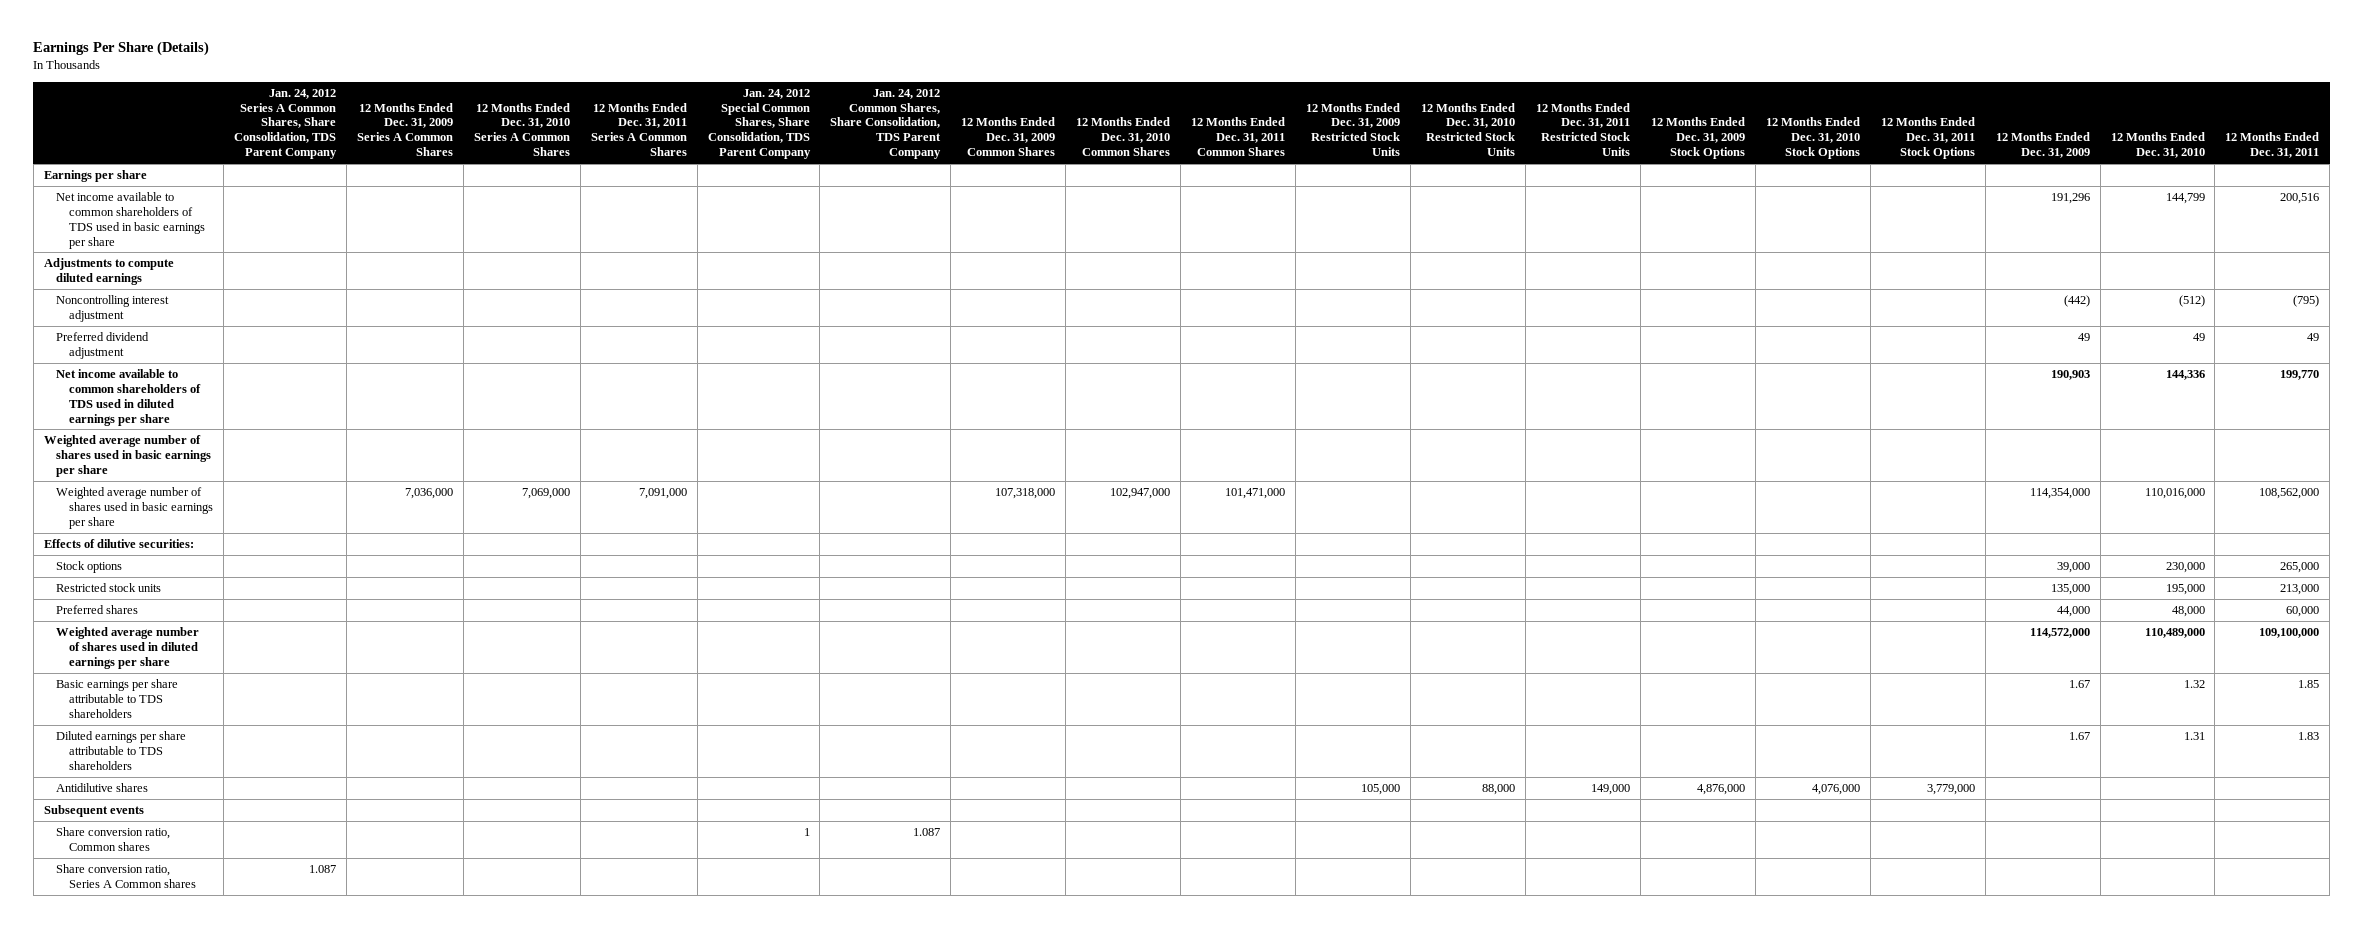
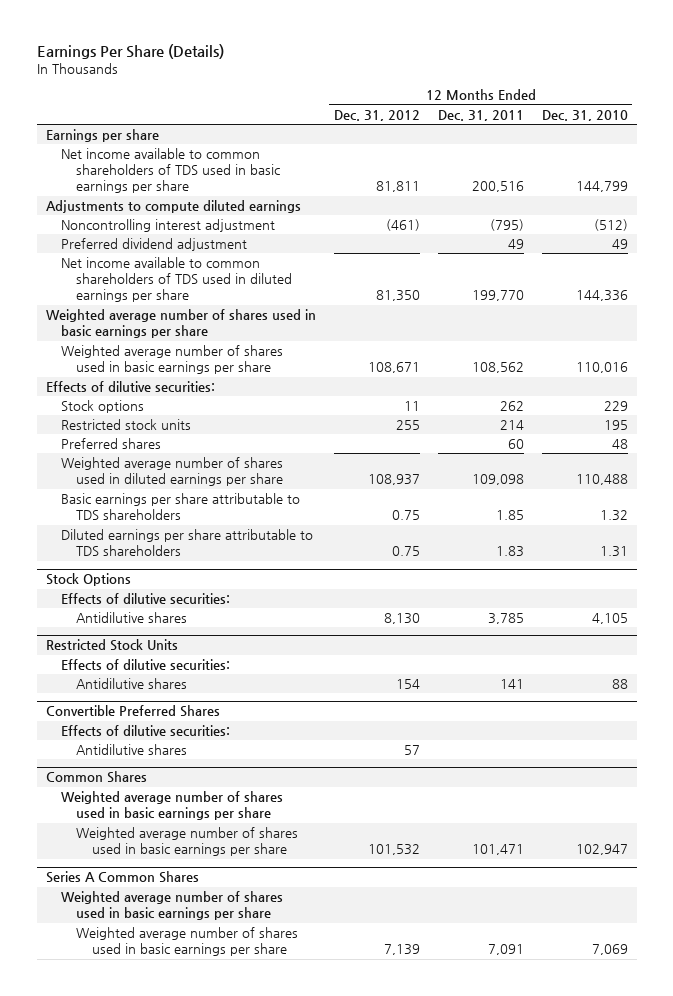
- | Jan. 24, 2012 Series A Common Shares, Share Consolidation, TDS Parent Company | 12 Months Ended Dec. 31, 2009 Series A Common Shares | 12 Months Ended Dec. 31, 2010 Series A Common Shares | 12 Months Ended Dec. 31, 2011 Series A Common Shares | Jan. 24, 2012 Special Common Shares, Share Consolidation, TDS Parent Company | Jan. 24, 2012 Common Shares, Share Consolidation, TDS Parent Company | 12 Months Ended Dec. 31, 2009 Common Shares | 12 Months Ended Dec. 31, 2010 Common Shares | 12 Months Ended Dec. 31, 2011 Common Shares | 12 Months Ended Dec. 31, 2009 Restricted Stock Units | 12 Months Ended Dec. 31, 2010 Restricted Stock Units | 12 Months Ended Dec. 31, 2011 Restricted Stock Units | 12 Months Ended Dec. 31, 2009 Stock Options | 12 Months Ended Dec. 31, 2010 Stock Options | 12 Months Ended Dec. 31, 2011 Stock Options | 12 Months Ended Dec. 31, 2009 | 12 Months Ended Dec. 31, 2010 | 12 Months Ended Dec. 31, 2011
+ | 12 Months Ended Dec. 31, 2012 | 12 Months Ended Dec. 31, 2011 | 12 Months Ended Dec. 31, 2010
- Weighted average number of shares used in basic earnings per share | | 7,036,000 | 7,069,000 | 7,091,000 | | | 107,318,000 | 102,947,000 | 101,471,000 | | | | | | | 114,354,000 | 110,016,000 | 108,562,000
+ Weighted average number of shares used in basic earnings per share | 108,671 | 108,562 | 110,016
- Stock options | | | | | | | | | | | | | | | | 39,000 | 230,000 | 265,000
- Restricted stock units | | | | | | | | | | | | | | | | 135,000 | 195,000 | 213,000
- Preferred shares | | | | | | | | | | | | | | | | 44,000 | 48,000 | 60,000
- Weighted average number of shares used in diluted earnings per share | | | | | | | | | | | | | | | | 114,572,000 | 110,489,000 | 109,100,000
+ Stock options | 11 | 262 | 229
+ Restricted stock units | 255 | 214 | 195
+ Preferred shares | | 60 | 48
+ Weighted average number of shares used in diluted earnings per share | 108,937 | 109,098 | 110,488
+ Stock Options
+ Effects of dilutive securities:
+ Antidilutive shares | 8,130 | 3,785 | 4,105
+ Restricted Stock Units
+ Effects of dilutive securities:
+ Antidilutive shares | 154 | 141 | 88
+ Convertible Preferred Shares
+ Effects of dilutive securities:
- Subsequent events
- Share conversion ratio, Common shares | | | | | 1 | 1.087 | | | | | | | | | | | |
- Share conversion ratio, Series A Common shares | 1.087 | | | | | | | | | | | | | | | | |
+ Common Shares
+ Weighted average number of shares used in basic earnings per share
+ Weighted average number of shares used in basic earnings per share | 101,532 | 101,471 | 102,947
+ Series A Common Shares
+ Weighted average number of shares used in basic earnings per share
+ Weighted average number of shares used in basic earnings per share | 7,139 | 7,091 | 7,069

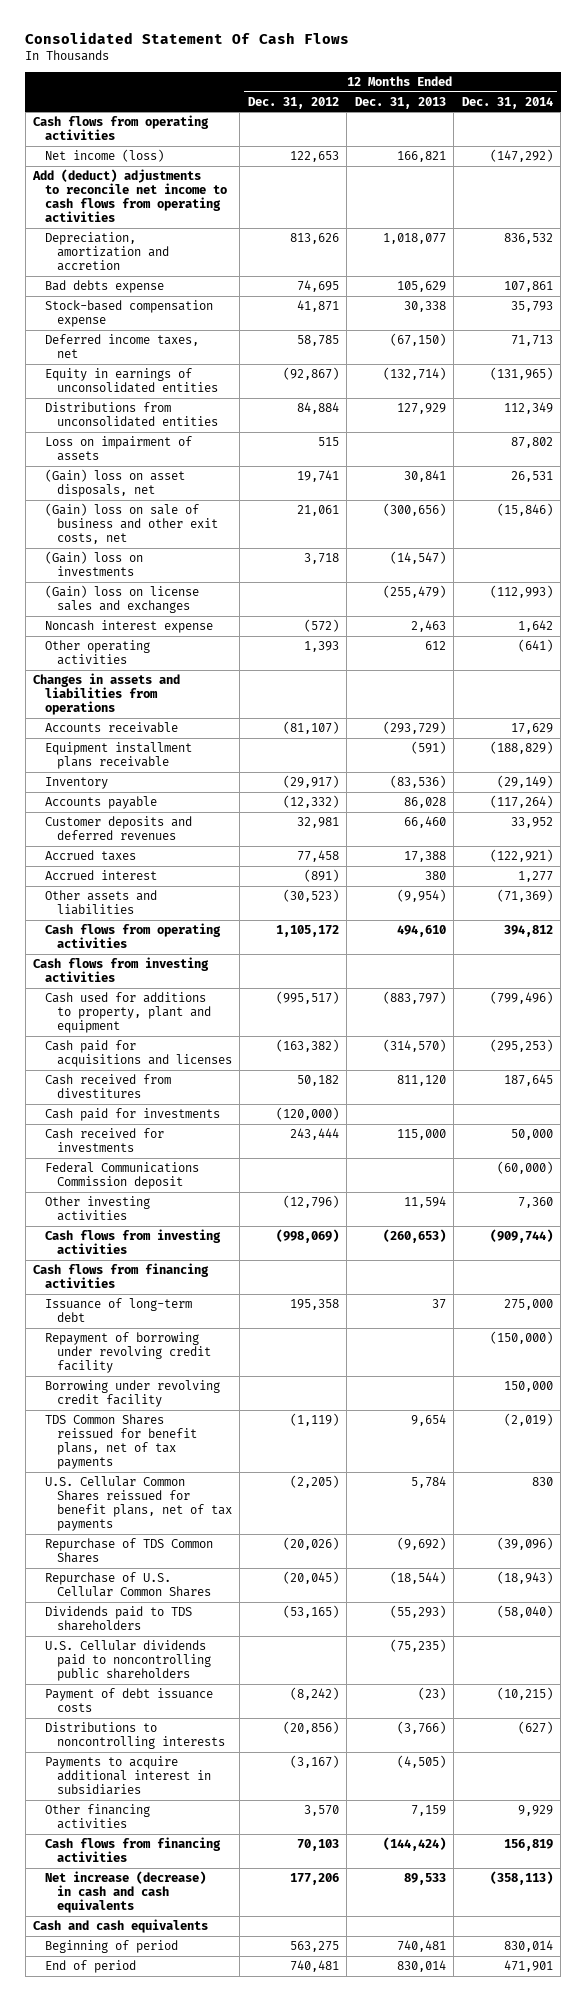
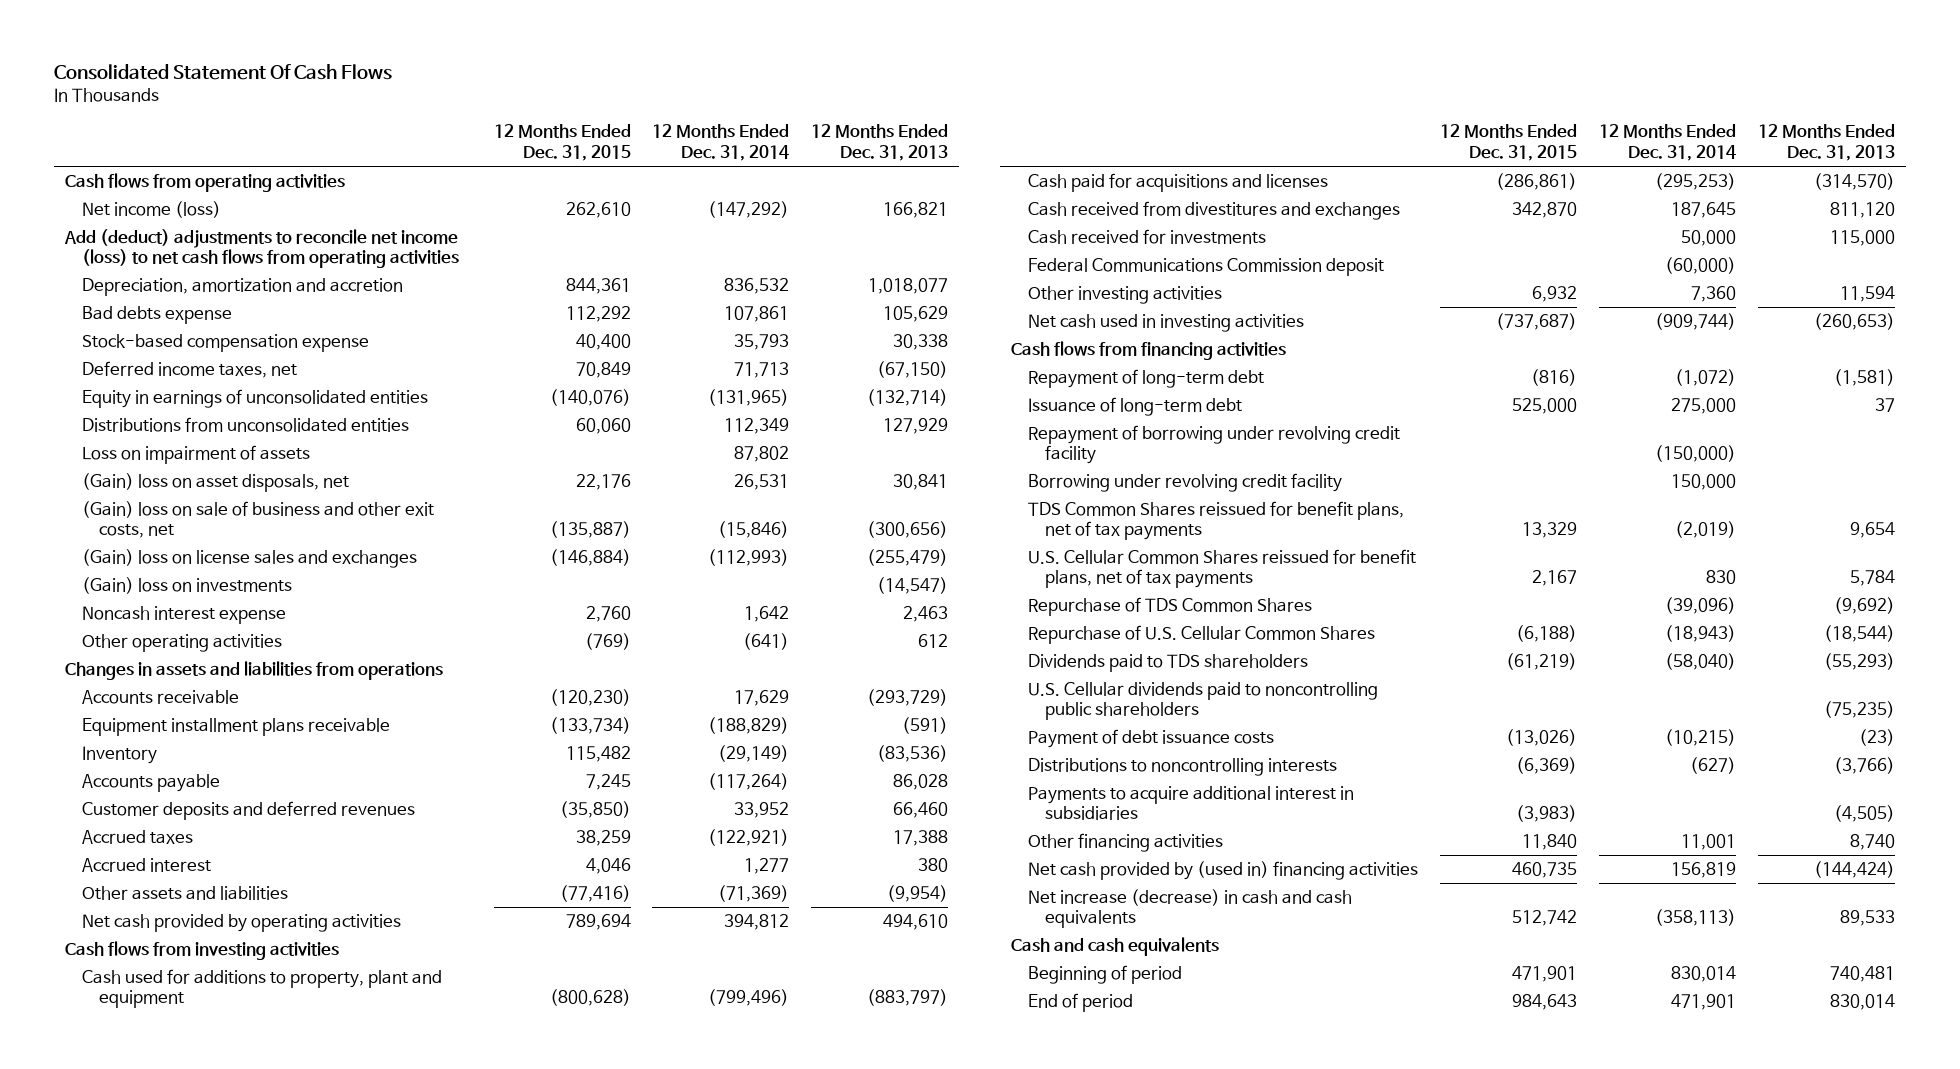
- | 12 Months Ended Dec. 31, 2012 | 12 Months Ended Dec. 31, 2013 | 12 Months Ended Dec. 31, 2014
+ | 12 Months Ended Dec. 31, 2015 | 12 Months Ended Dec. 31, 2014 | 12 Months Ended Dec. 31, 2013
- Add (deduct) adjustments to reconcile net income to cash flows from operating activities
+ Add (deduct) adjustments to reconcile net income (loss) to net cash flows from operating activities
moved down: (Gain) loss on investments | | | (14,547)
- Cash flows from operating activities | 1,105,172 | 494,610 | 394,812
+ Net cash provided by operating activities | 789,694 | 394,812 | 494,610
- Cash received from divestitures | 50,182 | 811,120 | 187,645
- Cash paid for investments | (120,000) | |
+ Cash received from divestitures and exchanges | 342,870 | 187,645 | 811,120
- Cash flows from investing activities | (998,069) | (260,653) | (909,744)
+ Net cash used in investing activities | (737,687) | (909,744) | (260,653)
+ Repayment of long-term debt | (816) | (1,072) | (1,581)
- Other financing activities | 3,570 | 7,159 | 9,929
- Cash flows from financing activities | 70,103 | (144,424) | 156,819
+ Other financing activities | 11,840 | 11,001 | 8,740
+ Net cash provided by (used in) financing activities | 460,735 | 156,819 | (144,424)

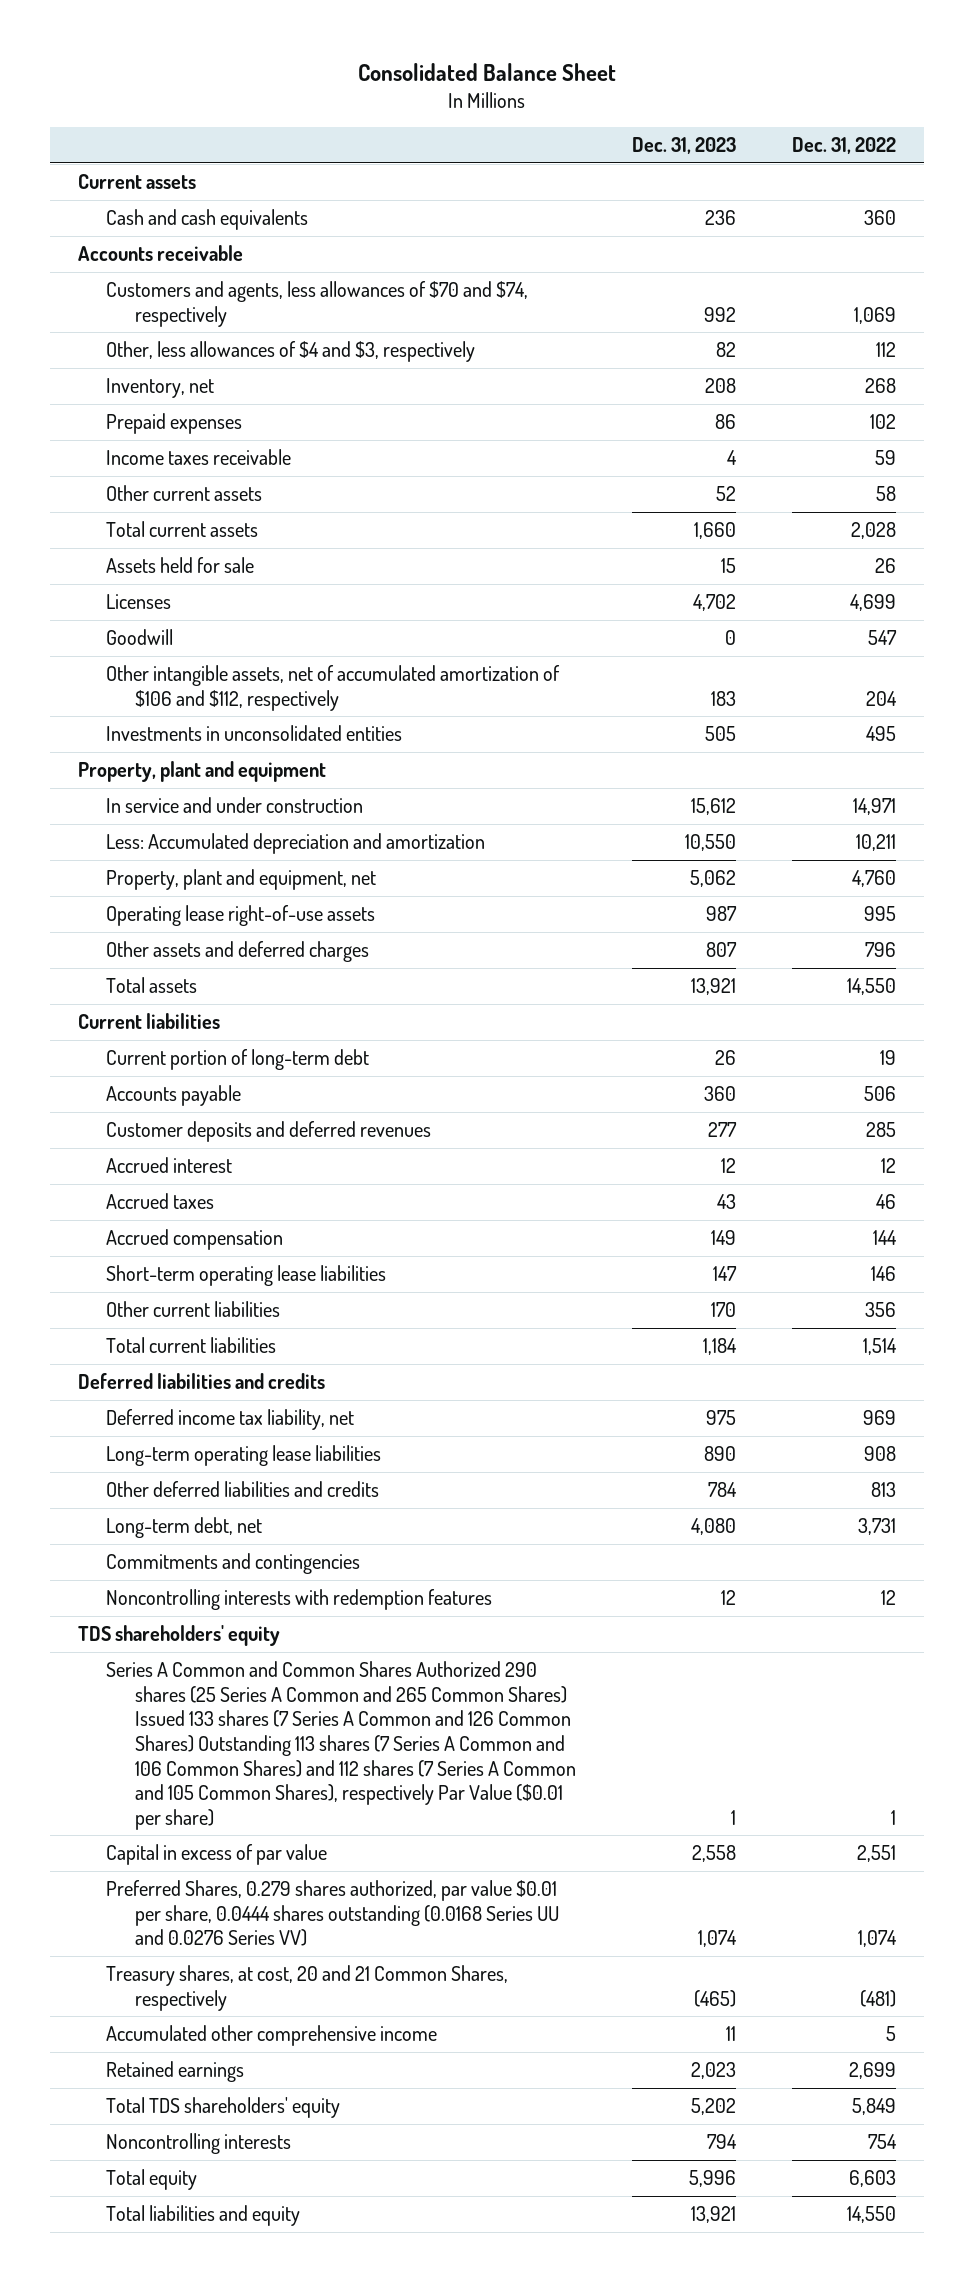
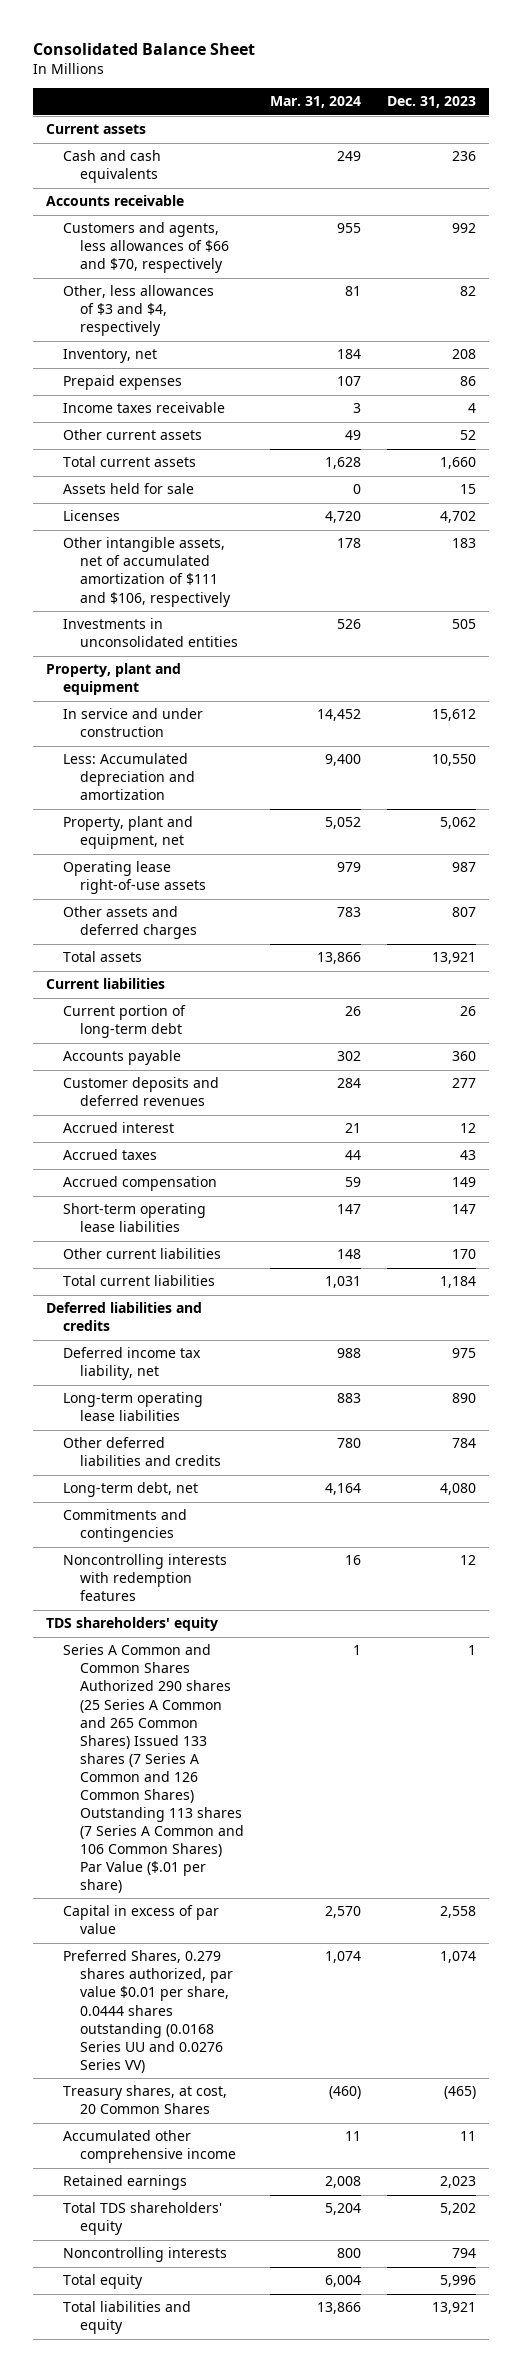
- | Dec. 31, 2023 | Dec. 31, 2022
+ | Mar. 31, 2024 | Dec. 31, 2023
- Customers and agents, less allowances of $70 and $74, respectively | 992 | 1,069
- Other, less allowances of $4 and $3, respectively | 82 | 112
+ Customers and agents, less allowances of $66 and $70, respectively | 955 | 992
+ Other, less allowances of $3 and $4, respectively | 81 | 82
- Goodwill | 0 | 547
- Other intangible assets, net of accumulated amortization of $106 and $112, respectively | 183 | 204
+ Other intangible assets, net of accumulated amortization of $111 and $106, respectively | 178 | 183
- Series A Common and Common Shares Authorized 290 shares (25 Series A Common and 265 Common Shares) Issued 133 shares (7 Series A Common and 126 Common Shares) Outstanding 113 shares (7 Series A Common and 106 Common Shares) and 112 shares (7 Series A Common and 105 Common Shares), respectively Par Value ($0.01 per share) | 1 | 1
+ Series A Common and Common Shares Authorized 290 shares (25 Series A Common and 265 Common Shares) Issued 133 shares (7 Series A Common and 126 Common Shares) Outstanding 113 shares (7 Series A Common and 106 Common Shares) Par Value ($.01 per share) | 1 | 1
- Treasury shares, at cost, 20 and 21 Common Shares, respectively | (465) | (481)
+ Treasury shares, at cost, 20 Common Shares | (460) | (465)

